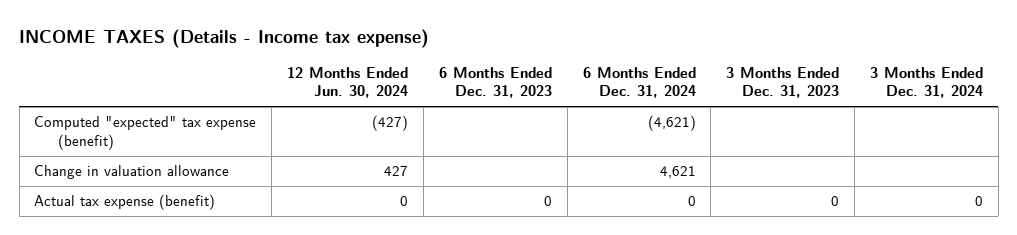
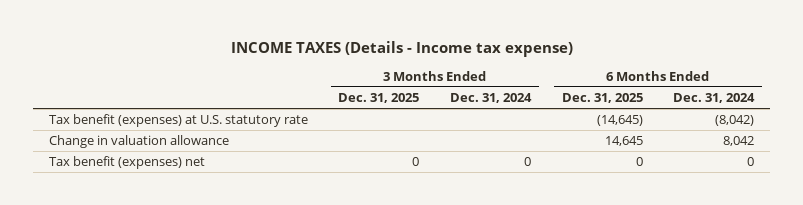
- | 12 Months Ended Jun. 30, 2024 | 6 Months Ended Dec. 31, 2023 | 6 Months Ended Dec. 31, 2024 | 3 Months Ended Dec. 31, 2023 | 3 Months Ended Dec. 31, 2024
+ | 3 Months Ended Dec. 31, 2025 | 3 Months Ended Dec. 31, 2024 | 6 Months Ended Dec. 31, 2025 | 6 Months Ended Dec. 31, 2024
- Computed "expected" tax expense (benefit) | (427) | | (4,621) | |
- Change in valuation allowance | 427 | | 4,621 | |
- Actual tax expense (benefit) | 0 | 0 | 0 | 0 | 0
+ Tax benefit (expenses) at U.S. statutory rate | | | (14,645) | (8,042)
+ Change in valuation allowance | | | 14,645 | 8,042
+ Tax benefit (expenses) net | 0 | 0 | 0 | 0

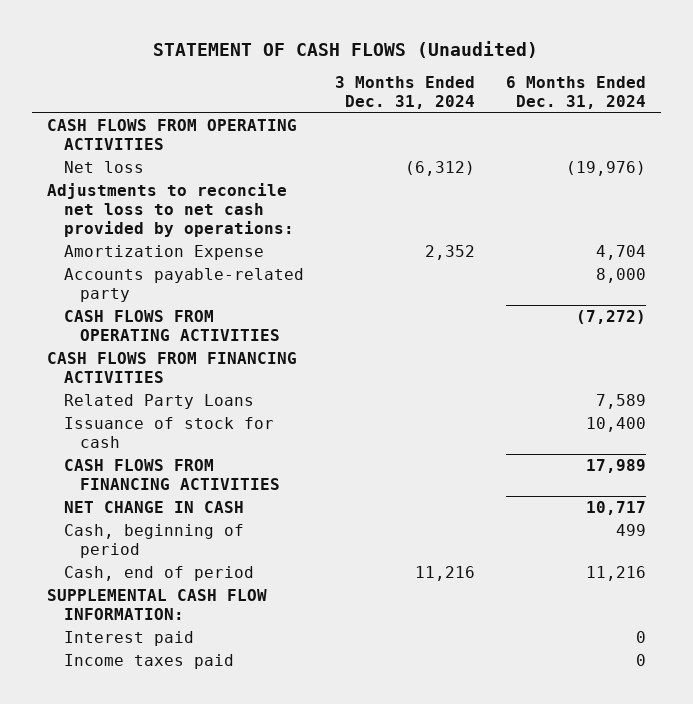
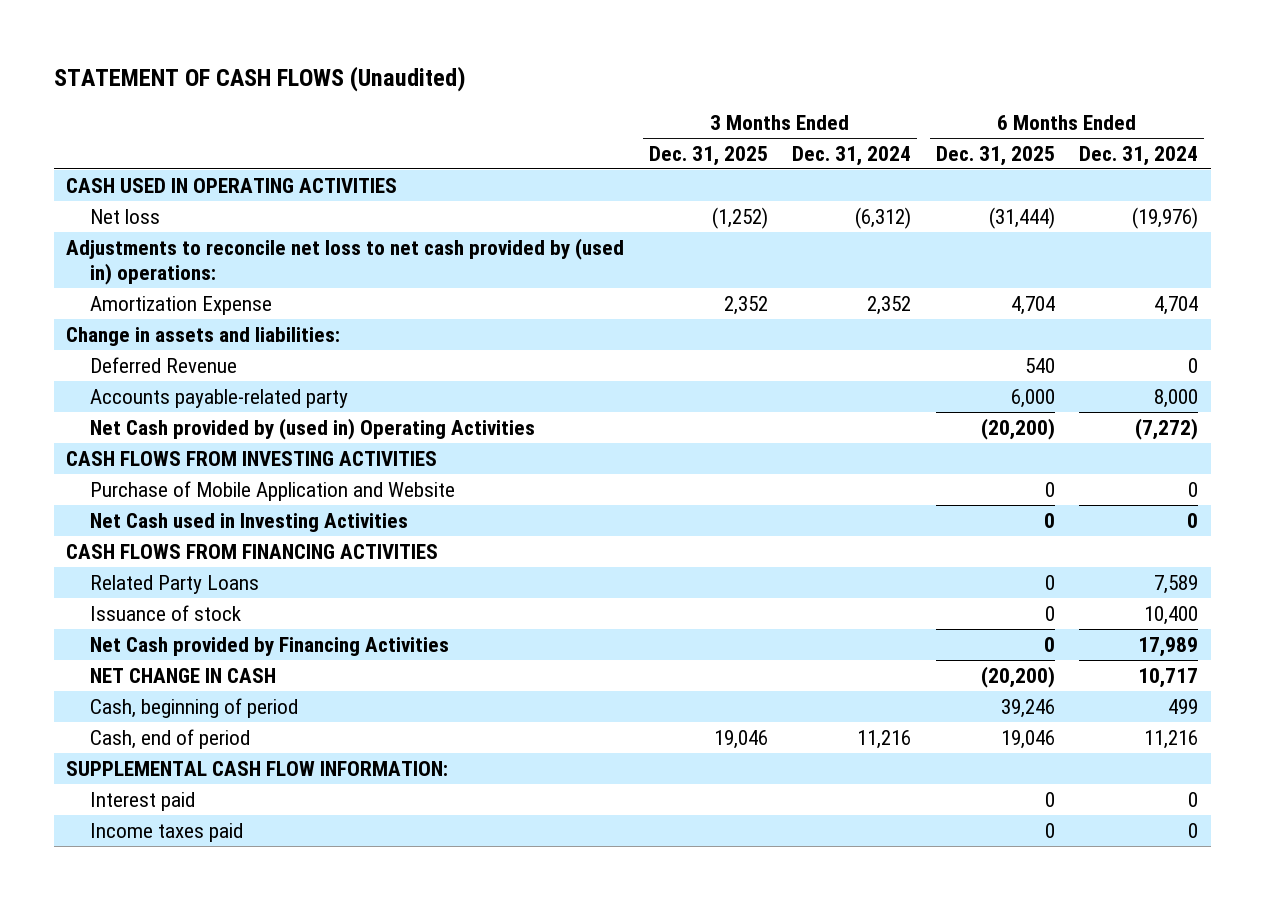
- | 3 Months Ended Dec. 31, 2024 | 6 Months Ended Dec. 31, 2024
+ | 3 Months Ended Dec. 31, 2025 | 3 Months Ended Dec. 31, 2024 | 6 Months Ended Dec. 31, 2025 | 6 Months Ended Dec. 31, 2024
- CASH FLOWS FROM OPERATING ACTIVITIES
+ CASH USED IN OPERATING ACTIVITIES
- Adjustments to reconcile net loss to net cash provided by operations:
+ Adjustments to reconcile net loss to net cash provided by (used in) operations:
+ Change in assets and liabilities:
+ Deferred Revenue | | | 540 | 0
- CASH FLOWS FROM OPERATING ACTIVITIES | | (7,272)
+ Net Cash provided by (used in) Operating Activities | | | (20,200) | (7,272)
+ CASH FLOWS FROM INVESTING ACTIVITIES
+ Purchase of Mobile Application and Website | | | 0 | 0
+ Net Cash used in Investing Activities | | | 0 | 0
- Issuance of stock for cash | | 10,400
- CASH FLOWS FROM FINANCING ACTIVITIES | | 17,989
+ Issuance of stock | | | 0 | 10,400
+ Net Cash provided by Financing Activities | | | 0 | 17,989

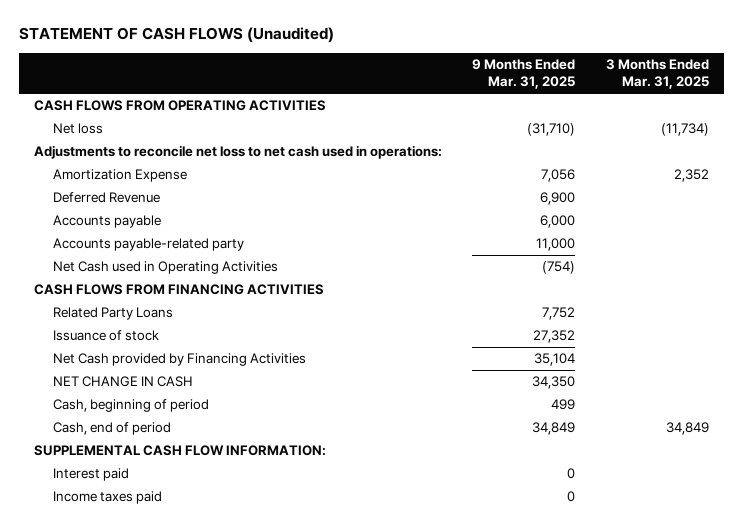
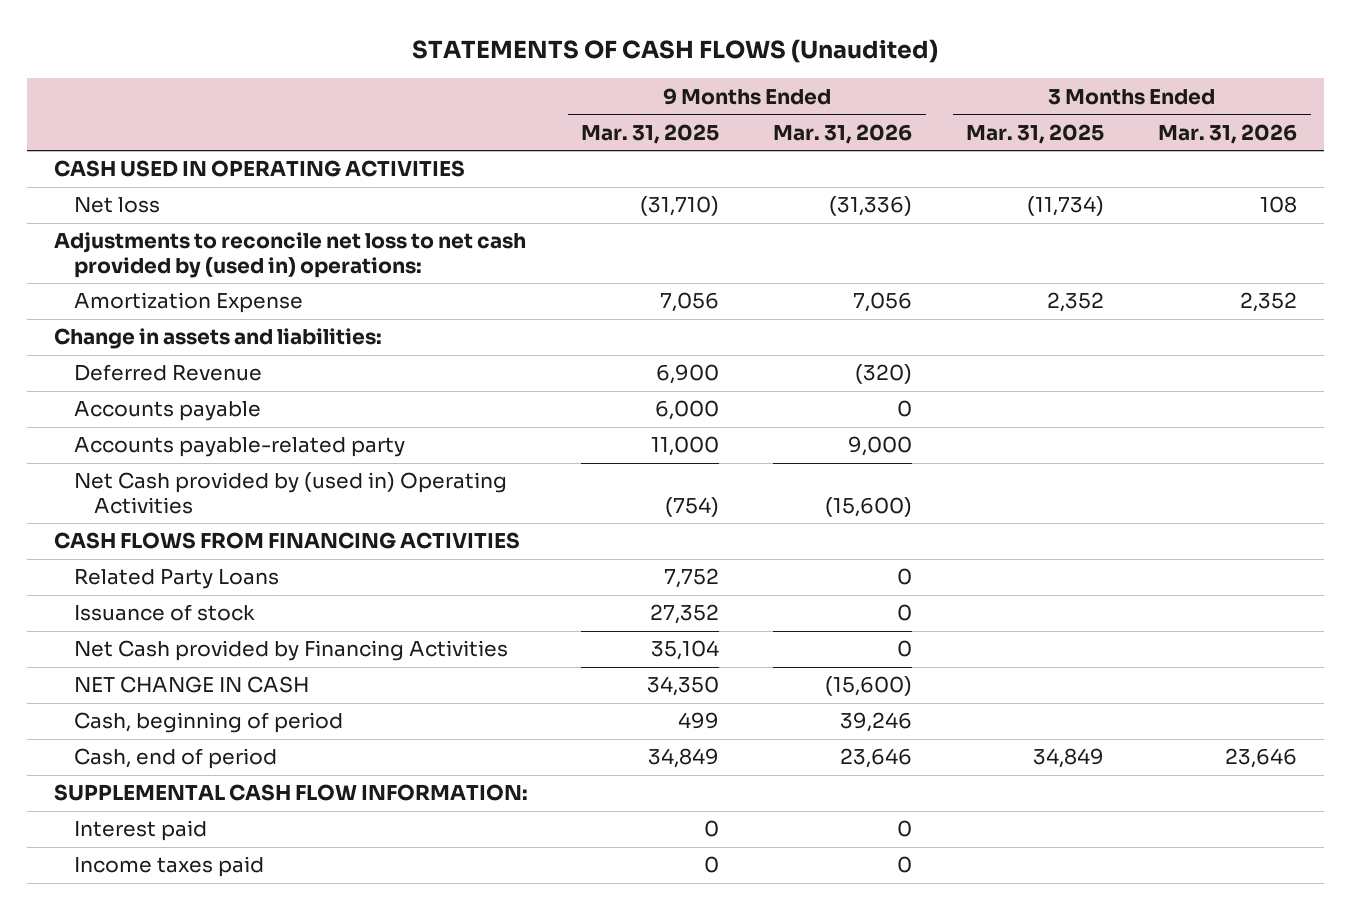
- STATEMENT OF CASH FLOWS (Unaudited)
+ STATEMENTS OF CASH FLOWS (Unaudited)
- | 9 Months Ended Mar. 31, 2025 | 3 Months Ended Mar. 31, 2025
+ | 9 Months Ended Mar. 31, 2025 | 9 Months Ended Mar. 31, 2026 | 3 Months Ended Mar. 31, 2025 | 3 Months Ended Mar. 31, 2026
- CASH FLOWS FROM OPERATING ACTIVITIES
+ CASH USED IN OPERATING ACTIVITIES
- Adjustments to reconcile net loss to net cash used in operations:
+ Adjustments to reconcile net loss to net cash provided by (used in) operations:
+ Change in assets and liabilities:
- Net Cash used in Operating Activities | (754) |
+ Net Cash provided by (used in) Operating Activities | (754) | (15,600) | |

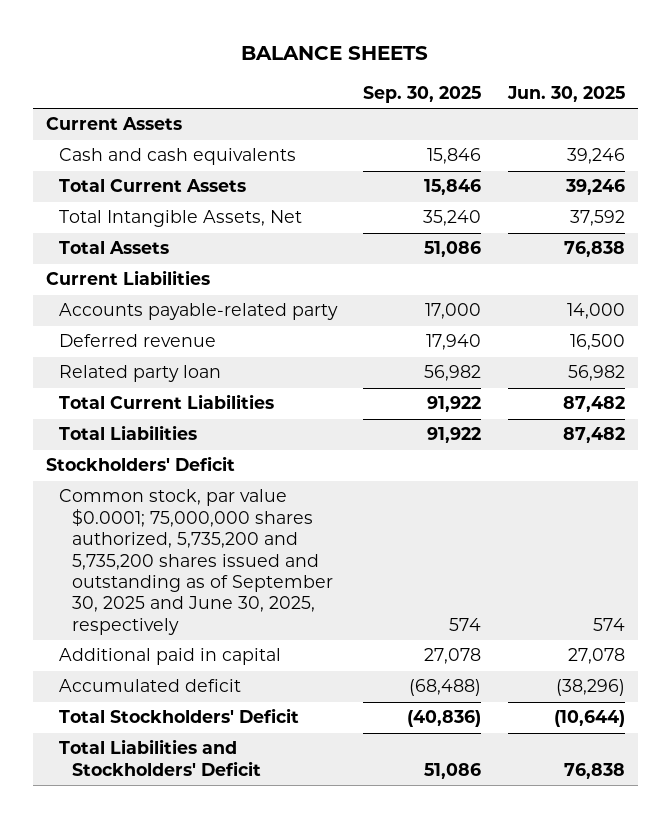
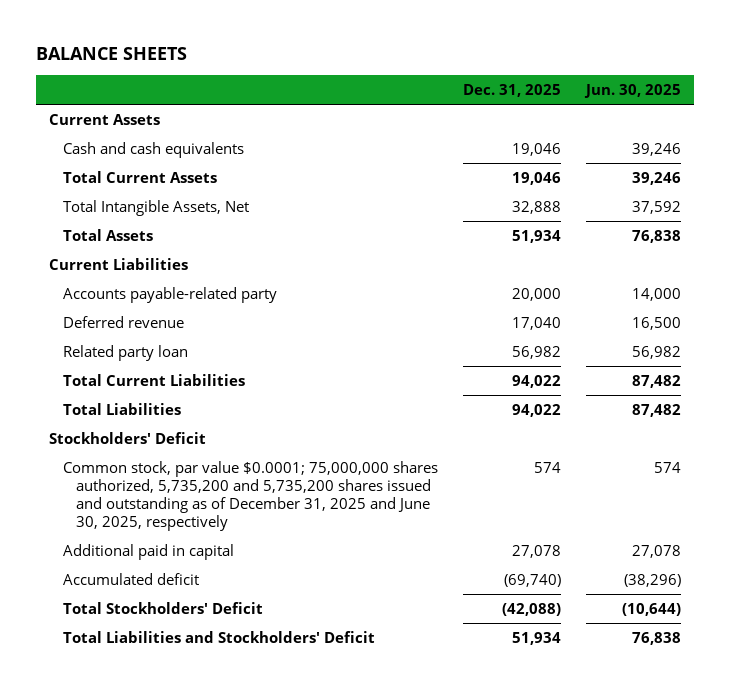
- | Sep. 30, 2025 | Jun. 30, 2025
+ | Dec. 31, 2025 | Jun. 30, 2025
- Common stock, par value $0.0001; 75,000,000 shares authorized, 5,735,200 and 5,735,200 shares issued and outstanding as of September 30, 2025 and June 30, 2025, respectively | 574 | 574
+ Common stock, par value $0.0001; 75,000,000 shares authorized, 5,735,200 and 5,735,200 shares issued and outstanding as of December 31, 2025 and June 30, 2025, respectively | 574 | 574

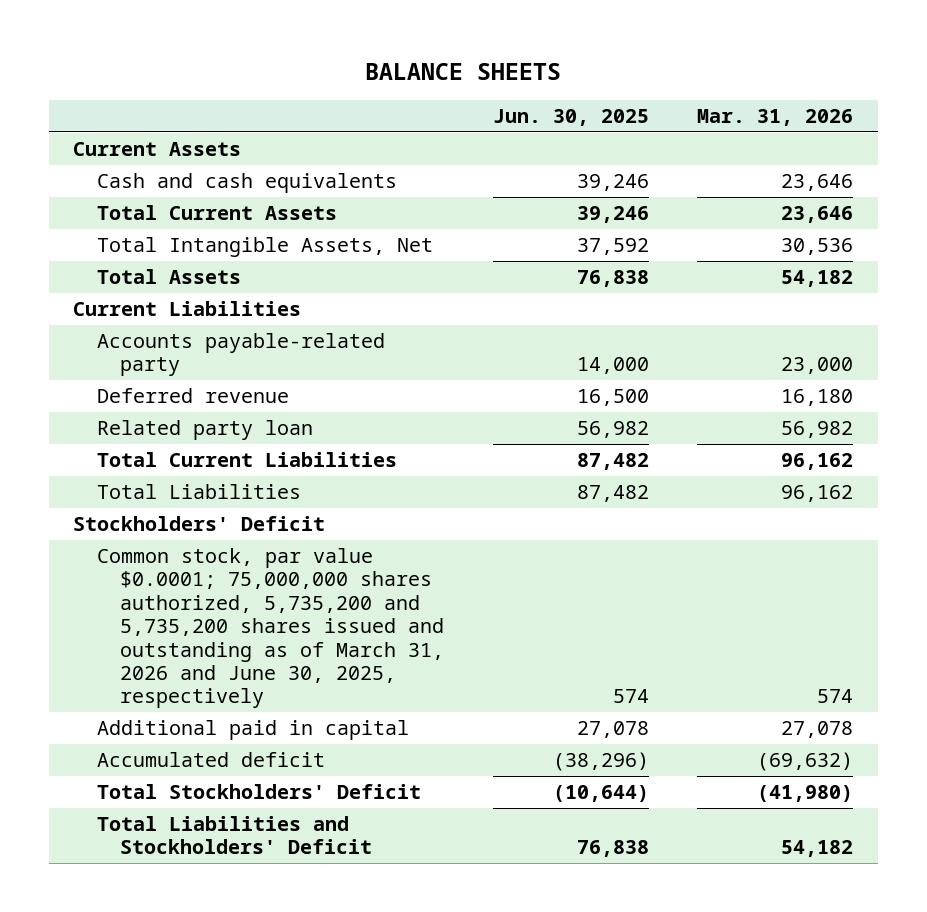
- | Dec. 31, 2025 | Jun. 30, 2025
+ | Jun. 30, 2025 | Mar. 31, 2026
- Common stock, par value $0.0001; 75,000,000 shares authorized, 5,735,200 and 5,735,200 shares issued and outstanding as of December 31, 2025 and June 30, 2025, respectively | 574 | 574
+ Common stock, par value $0.0001; 75,000,000 shares authorized, 5,735,200 and 5,735,200 shares issued and outstanding as of March 31, 2026 and June 30, 2025, respectively | 574 | 574

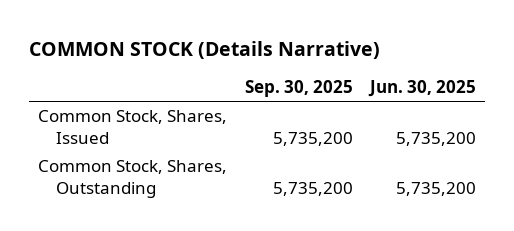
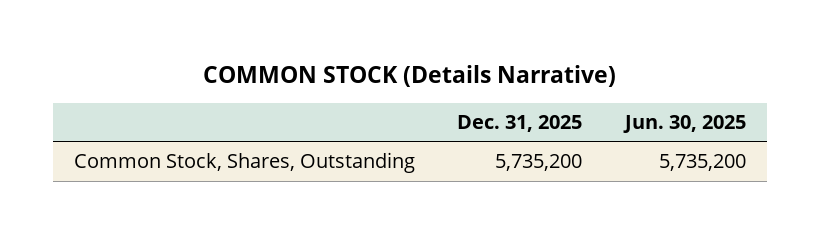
- | Sep. 30, 2025 | Jun. 30, 2025
+ | Dec. 31, 2025 | Jun. 30, 2025
- Common Stock, Shares, Issued | 5,735,200 | 5,735,200

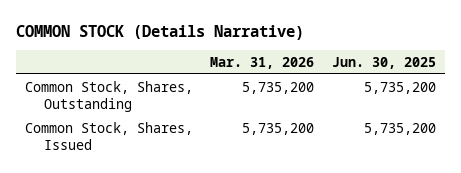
- | Dec. 31, 2025 | Jun. 30, 2025
+ | Mar. 31, 2026 | Jun. 30, 2025
+ Common Stock, Shares, Issued | 5,735,200 | 5,735,200

